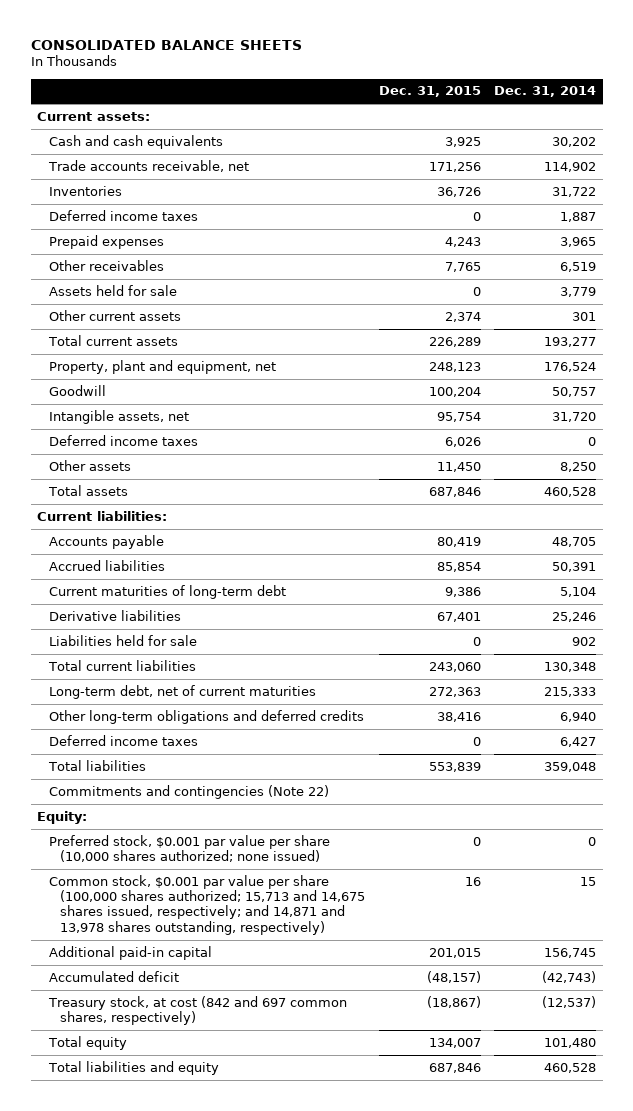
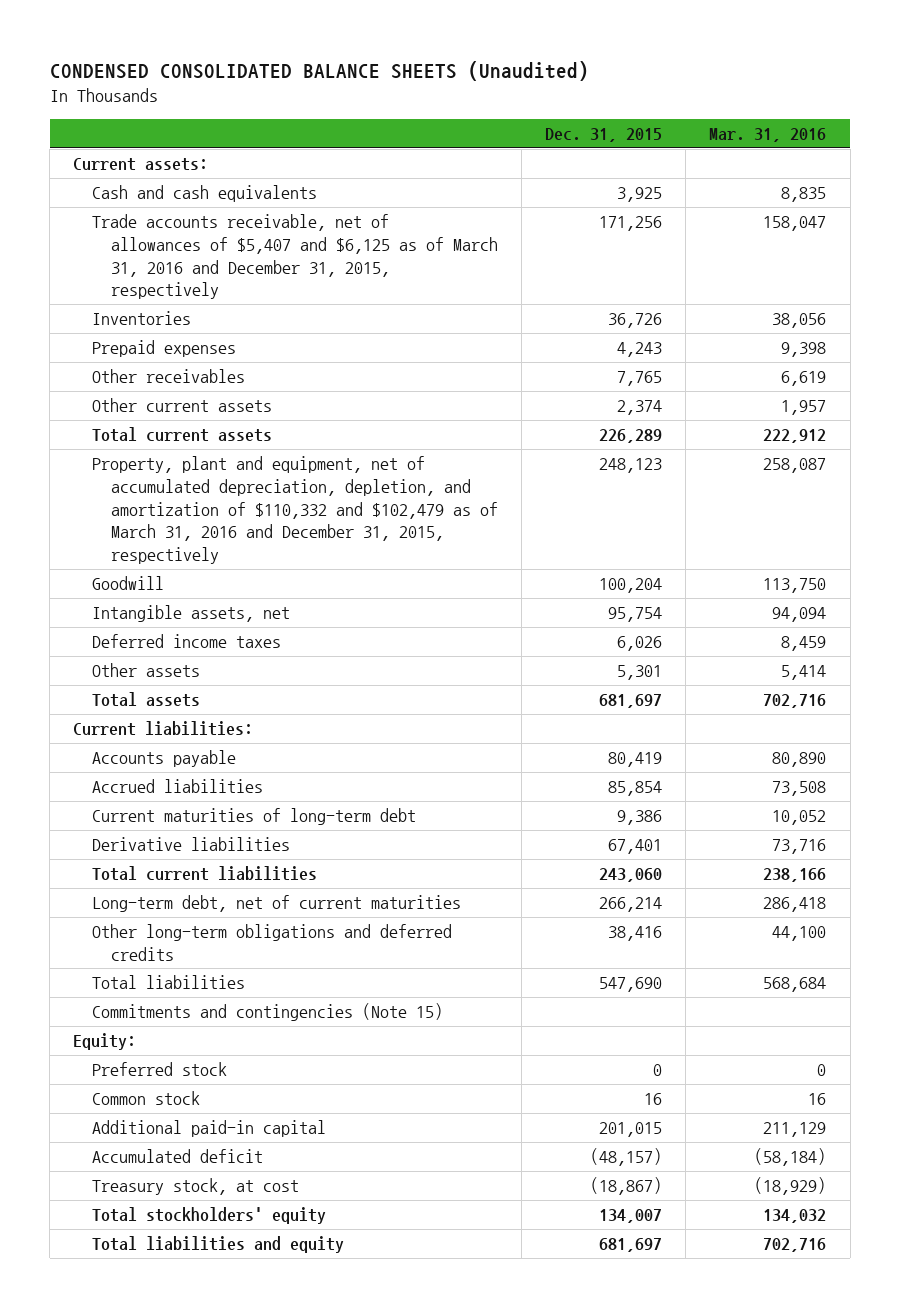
- CONSOLIDATED BALANCE SHEETS
+ CONDENSED CONSOLIDATED BALANCE SHEETS (Unaudited)
- | Dec. 31, 2015 | Dec. 31, 2014
+ | Dec. 31, 2015 | Mar. 31, 2016
- Trade accounts receivable, net | 171,256 | 114,902
+ Trade accounts receivable, net of allowances of $5,407 and $6,125 as of March 31, 2016 and December 31, 2015, respectively | 171,256 | 158,047
- Deferred income taxes | 0 | 1,887
- Assets held for sale | 0 | 3,779
- Property, plant and equipment, net | 248,123 | 176,524
+ Property, plant and equipment, net of accumulated depreciation, depletion, and amortization of $110,332 and $102,479 as of March 31, 2016 and December 31, 2015, respectively | 248,123 | 258,087
- Other assets | 11,450 | 8,250
- Total assets | 687,846 | 460,528
+ Other assets | 5,301 | 5,414
+ Total assets | 681,697 | 702,716
- Liabilities held for sale | 0 | 902
- Long-term debt, net of current maturities | 272,363 | 215,333
+ Long-term debt, net of current maturities | 266,214 | 286,418
- Deferred income taxes | 0 | 6,427
- Total liabilities | 553,839 | 359,048
- Commitments and contingencies (Note 22)
+ Total liabilities | 547,690 | 568,684
+ Commitments and contingencies (Note 15)
- Preferred stock, $0.001 par value per share (10,000 shares authorized; none issued) | 0 | 0
- Common stock, $0.001 par value per share (100,000 shares authorized; 15,713 and 14,675 shares issued, respectively; and 14,871 and 13,978 shares outstanding, respectively) | 16 | 15
+ Preferred stock | 0 | 0
+ Common stock | 16 | 16
- Treasury stock, at cost (842 and 697 common shares, respectively) | (18,867) | (12,537)
- Total equity | 134,007 | 101,480
- Total liabilities and equity | 687,846 | 460,528
+ Treasury stock, at cost | (18,867) | (18,929)
+ Total stockholders' equity | 134,007 | 134,032
+ Total liabilities and equity | 681,697 | 702,716

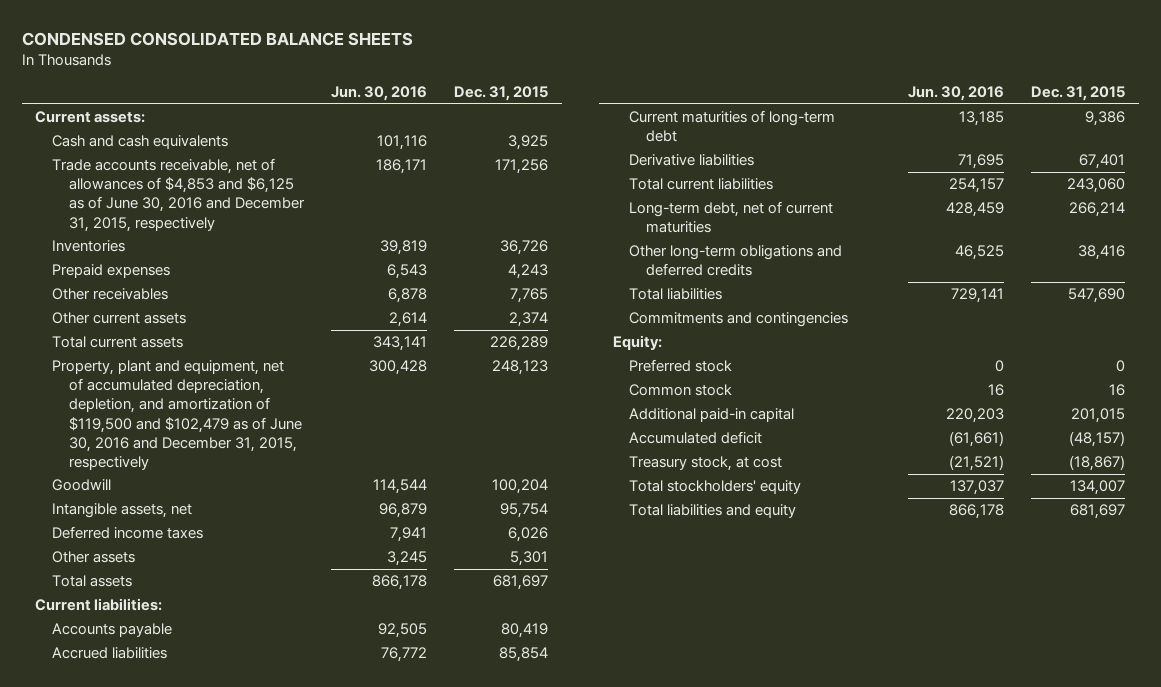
- CONDENSED CONSOLIDATED BALANCE SHEETS (Unaudited)
+ CONDENSED CONSOLIDATED BALANCE SHEETS
- | Dec. 31, 2015 | Mar. 31, 2016
+ | Jun. 30, 2016 | Dec. 31, 2015
- Trade accounts receivable, net of allowances of $5,407 and $6,125 as of March 31, 2016 and December 31, 2015, respectively | 171,256 | 158,047
+ Trade accounts receivable, net of allowances of $4,853 and $6,125 as of June 30, 2016 and December 31, 2015, respectively | 186,171 | 171,256
- Property, plant and equipment, net of accumulated depreciation, depletion, and amortization of $110,332 and $102,479 as of March 31, 2016 and December 31, 2015, respectively | 248,123 | 258,087
+ Property, plant and equipment, net of accumulated depreciation, depletion, and amortization of $119,500 and $102,479 as of June 30, 2016 and December 31, 2015, respectively | 300,428 | 248,123
- Commitments and contingencies (Note 15)
+ Commitments and contingencies

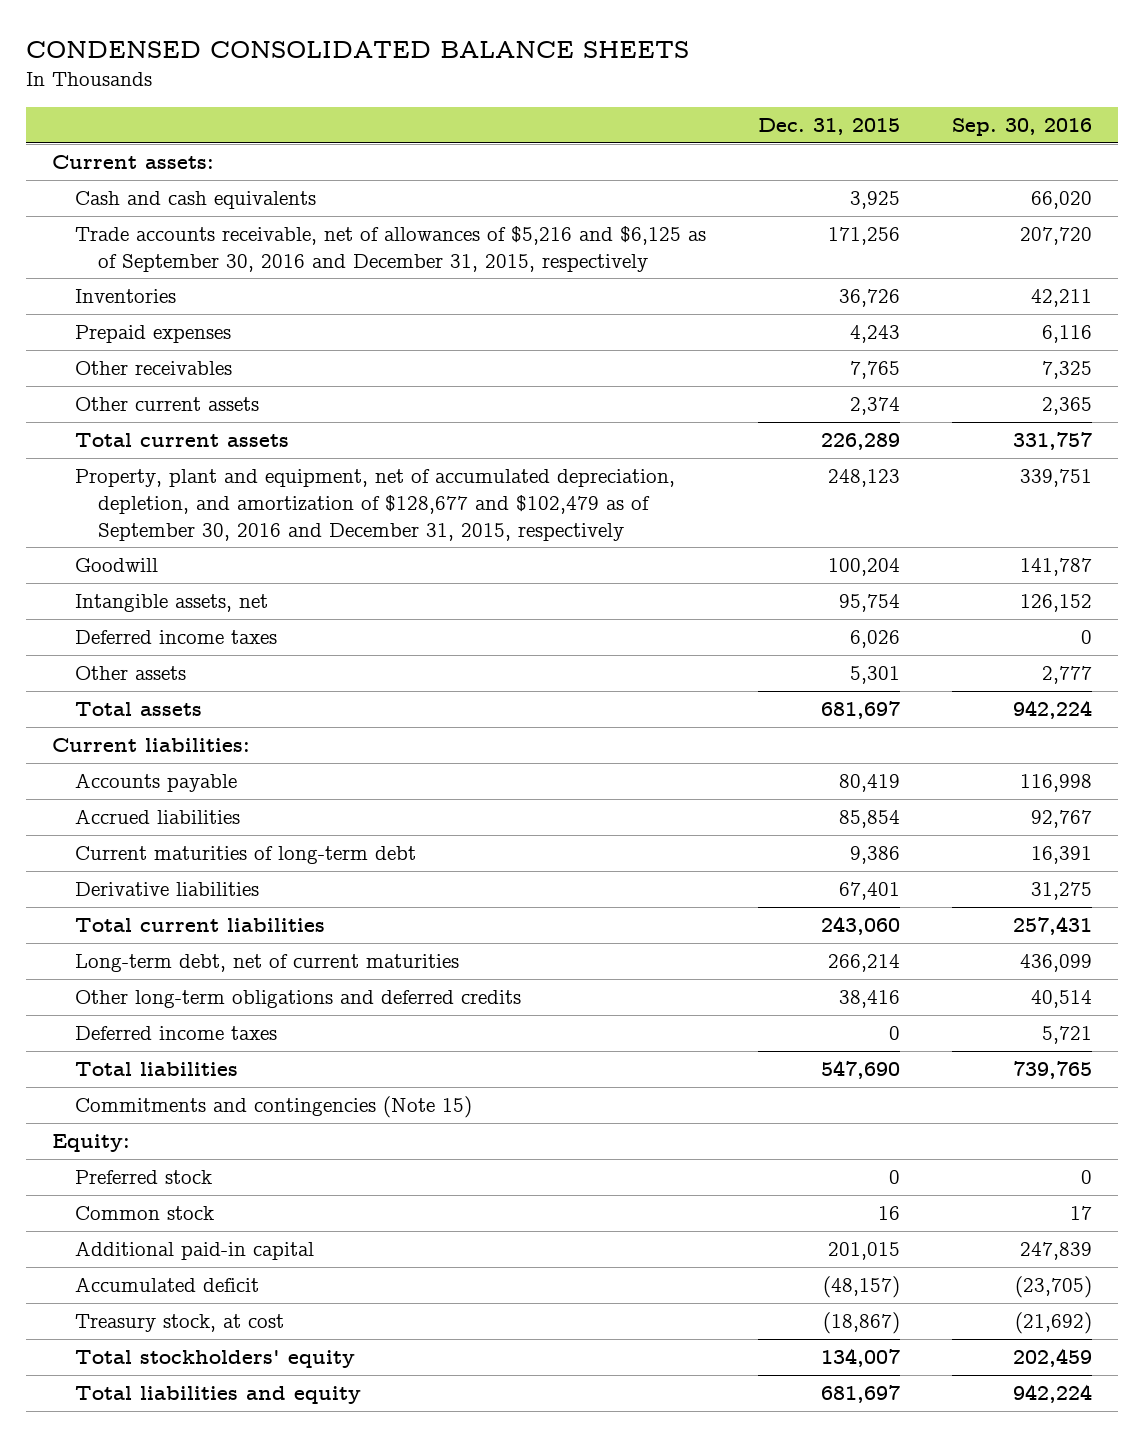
- | Jun. 30, 2016 | Dec. 31, 2015
+ | Dec. 31, 2015 | Sep. 30, 2016
- Trade accounts receivable, net of allowances of $4,853 and $6,125 as of June 30, 2016 and December 31, 2015, respectively | 186,171 | 171,256
+ Trade accounts receivable, net of allowances of $5,216 and $6,125 as of September 30, 2016 and December 31, 2015, respectively | 171,256 | 207,720
- Property, plant and equipment, net of accumulated depreciation, depletion, and amortization of $119,500 and $102,479 as of June 30, 2016 and December 31, 2015, respectively | 300,428 | 248,123
+ Property, plant and equipment, net of accumulated depreciation, depletion, and amortization of $128,677 and $102,479 as of September 30, 2016 and December 31, 2015, respectively | 248,123 | 339,751
+ Deferred income taxes | 0 | 5,721
- Commitments and contingencies
+ Commitments and contingencies (Note 15)

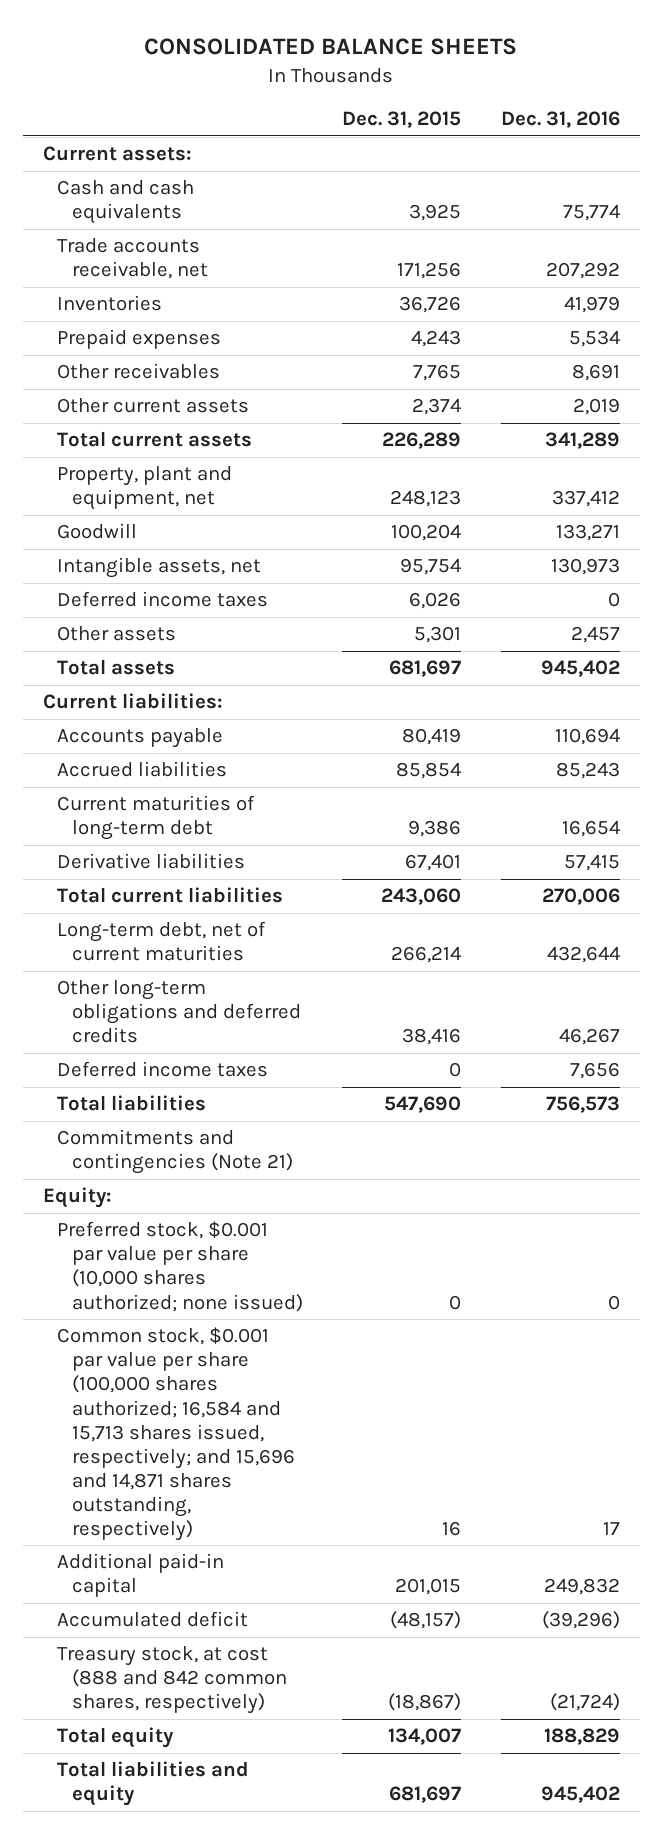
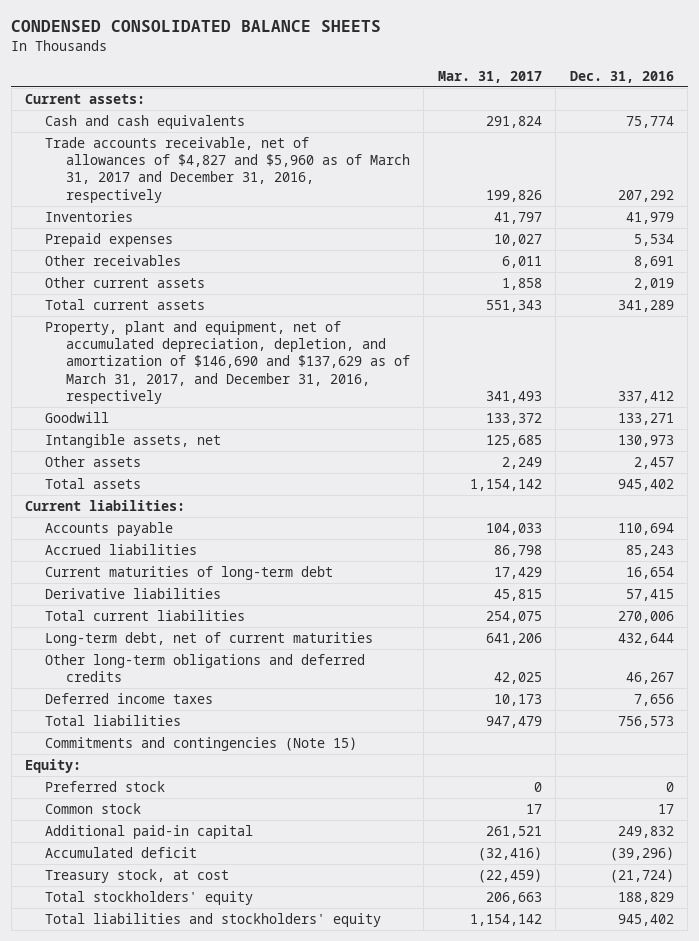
- CONSOLIDATED BALANCE SHEETS
+ CONDENSED CONSOLIDATED BALANCE SHEETS
- | Dec. 31, 2015 | Dec. 31, 2016
+ | Mar. 31, 2017 | Dec. 31, 2016
- Trade accounts receivable, net | 171,256 | 207,292
+ Trade accounts receivable, net of allowances of $4,827 and $5,960 as of March 31, 2017 and December 31, 2016, respectively | 199,826 | 207,292
- Property, plant and equipment, net | 248,123 | 337,412
+ Property, plant and equipment, net of accumulated depreciation, depletion, and amortization of $146,690 and $137,629 as of March 31, 2017, and December 31, 2016, respectively | 341,493 | 337,412
- Deferred income taxes | 6,026 | 0
- Commitments and contingencies (Note 21)
+ Commitments and contingencies (Note 15)
- Preferred stock, $0.001 par value per share (10,000 shares authorized; none issued) | 0 | 0
- Common stock, $0.001 par value per share (100,000 shares authorized; 16,584 and 15,713 shares issued, respectively; and 15,696 and 14,871 shares outstanding, respectively) | 16 | 17
+ Preferred stock | 0 | 0
+ Common stock | 17 | 17
- Treasury stock, at cost (888 and 842 common shares, respectively) | (18,867) | (21,724)
- Total equity | 134,007 | 188,829
- Total liabilities and equity | 681,697 | 945,402
+ Treasury stock, at cost | (22,459) | (21,724)
+ Total stockholders' equity | 206,663 | 188,829
+ Total liabilities and stockholders' equity | 1,154,142 | 945,402

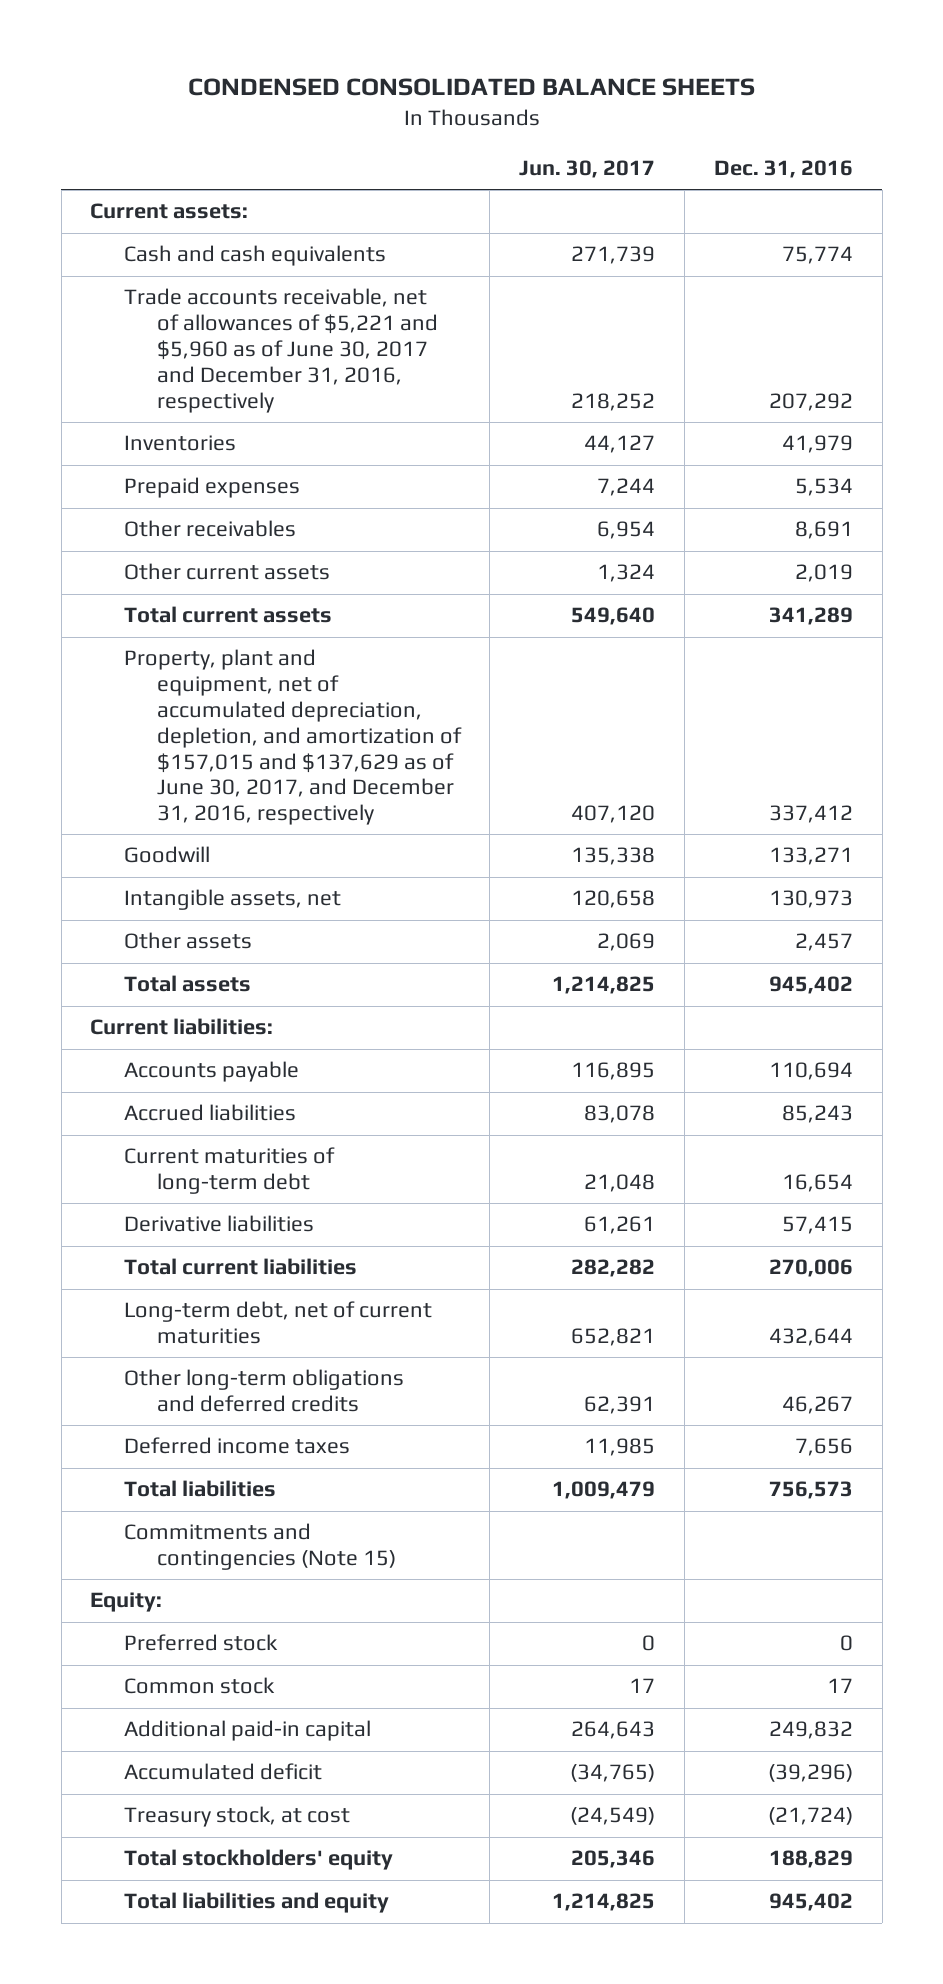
- | Mar. 31, 2017 | Dec. 31, 2016
+ | Jun. 30, 2017 | Dec. 31, 2016
- Trade accounts receivable, net of allowances of $4,827 and $5,960 as of March 31, 2017 and December 31, 2016, respectively | 199,826 | 207,292
+ Trade accounts receivable, net of allowances of $5,221 and $5,960 as of June 30, 2017 and December 31, 2016, respectively | 218,252 | 207,292
- Property, plant and equipment, net of accumulated depreciation, depletion, and amortization of $146,690 and $137,629 as of March 31, 2017, and December 31, 2016, respectively | 341,493 | 337,412
+ Property, plant and equipment, net of accumulated depreciation, depletion, and amortization of $157,015 and $137,629 as of June 30, 2017, and December 31, 2016, respectively | 407,120 | 337,412
- Total liabilities and stockholders' equity | 1,154,142 | 945,402
+ Total liabilities and equity | 1,214,825 | 945,402

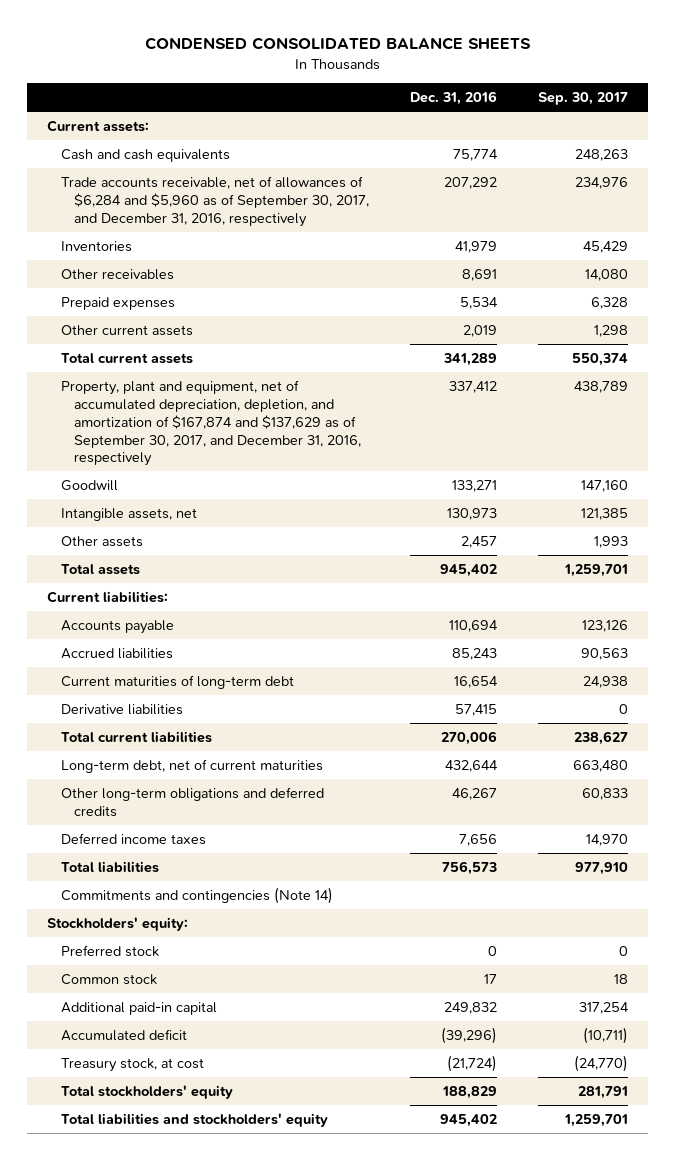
- | Jun. 30, 2017 | Dec. 31, 2016
+ | Dec. 31, 2016 | Sep. 30, 2017
- Trade accounts receivable, net of allowances of $5,221 and $5,960 as of June 30, 2017 and December 31, 2016, respectively | 218,252 | 207,292
+ Trade accounts receivable, net of allowances of $6,284 and $5,960 as of September 30, 2017, and December 31, 2016, respectively | 207,292 | 234,976
moved down: Prepaid expenses | 5,534 | 6,328
- Property, plant and equipment, net of accumulated depreciation, depletion, and amortization of $157,015 and $137,629 as of June 30, 2017, and December 31, 2016, respectively | 407,120 | 337,412
+ Property, plant and equipment, net of accumulated depreciation, depletion, and amortization of $167,874 and $137,629 as of September 30, 2017, and December 31, 2016, respectively | 337,412 | 438,789
- Commitments and contingencies (Note 15)
- Equity:
+ Commitments and contingencies (Note 14)
+ Stockholders' equity:
- Total liabilities and equity | 1,214,825 | 945,402
+ Total liabilities and stockholders' equity | 945,402 | 1,259,701

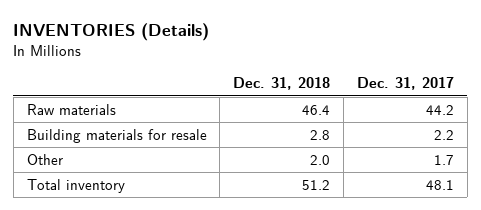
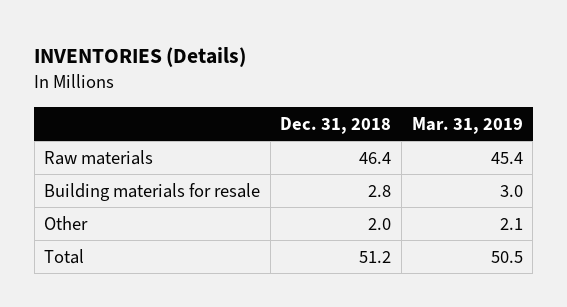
- | Dec. 31, 2018 | Dec. 31, 2017
+ | Dec. 31, 2018 | Mar. 31, 2019
- Total inventory | 51.2 | 48.1
+ Total | 51.2 | 50.5

